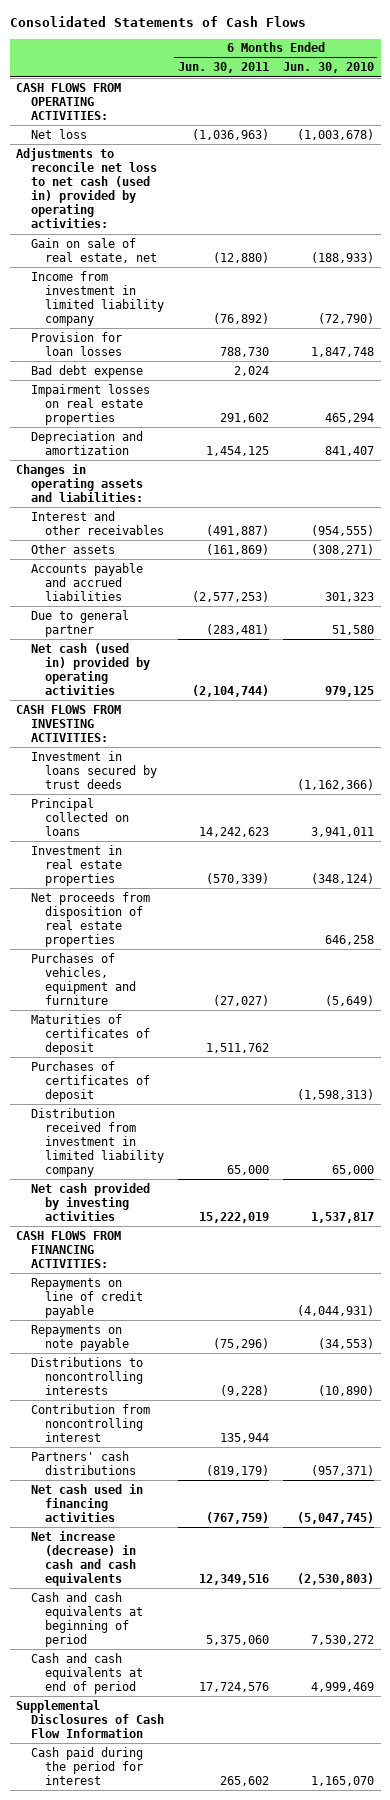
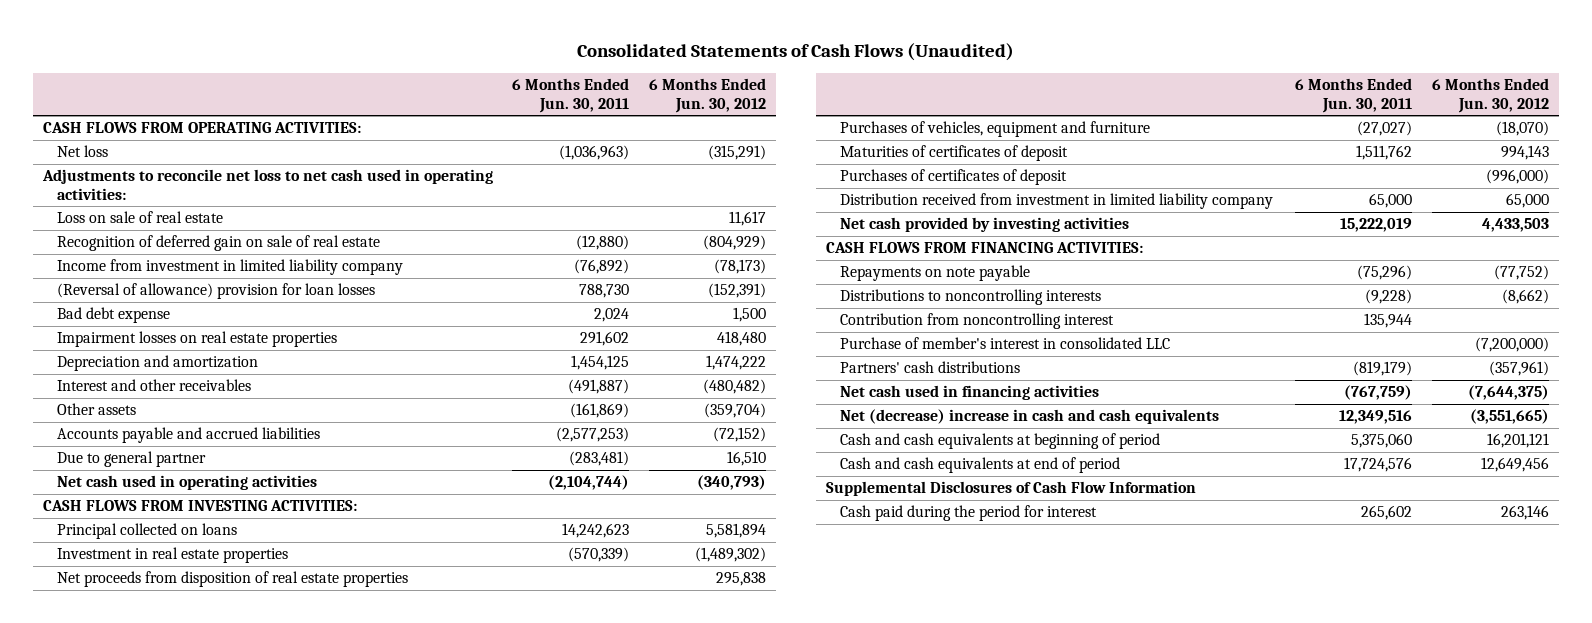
- Consolidated Statements of Cash Flows
+ Consolidated Statements of Cash Flows (Unaudited)
- | 6 Months Ended Jun. 30, 2011 | 6 Months Ended Jun. 30, 2010
+ | 6 Months Ended Jun. 30, 2011 | 6 Months Ended Jun. 30, 2012
- Adjustments to reconcile net loss to net cash (used in) provided by operating activities:
- Gain on sale of real estate, net | (12,880) | (188,933)
+ Adjustments to reconcile net loss to net cash used in operating activities:
+ Loss on sale of real estate | | 11,617
+ Recognition of deferred gain on sale of real estate | (12,880) | (804,929)
- Provision for loan losses | 788,730 | 1,847,748
+ (Reversal of allowance) provision for loan losses | 788,730 | (152,391)
- Changes in operating assets and liabilities:
- Net cash (used in) provided by operating activities | (2,104,744) | 979,125
+ Net cash used in operating activities | (2,104,744) | (340,793)
- Investment in loans secured by trust deeds | | (1,162,366)
- Repayments on line of credit payable | | (4,044,931)
+ Purchase of member's interest in consolidated LLC | | (7,200,000)
- Net increase (decrease) in cash and cash equivalents | 12,349,516 | (2,530,803)
+ Net (decrease) increase in cash and cash equivalents | 12,349,516 | (3,551,665)

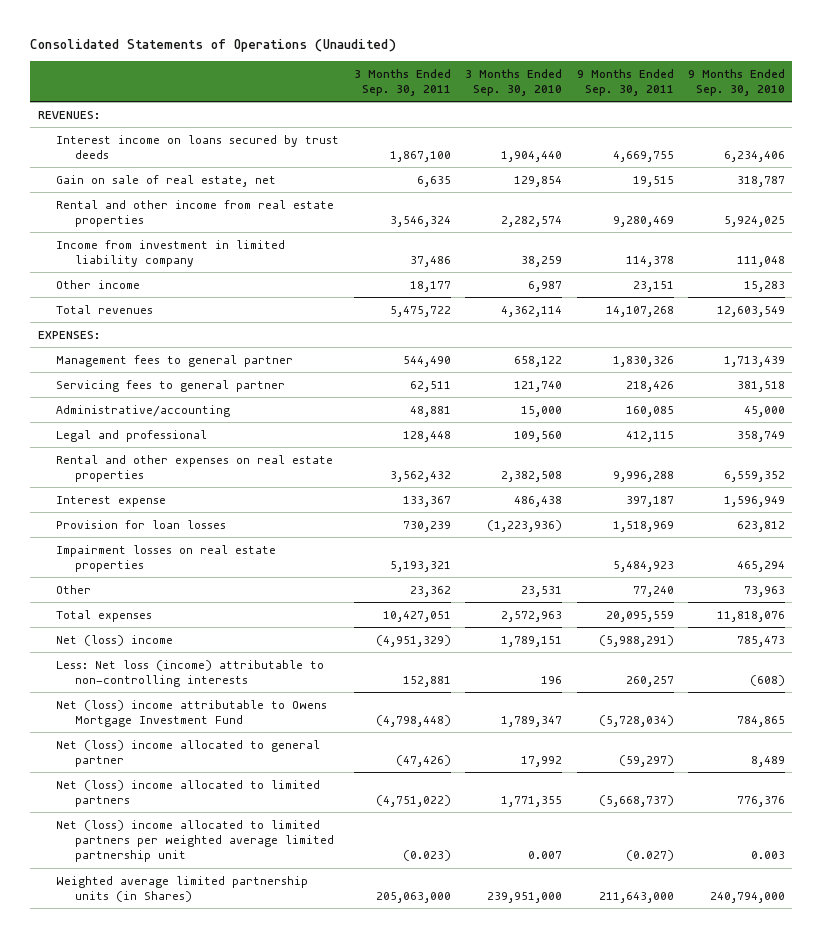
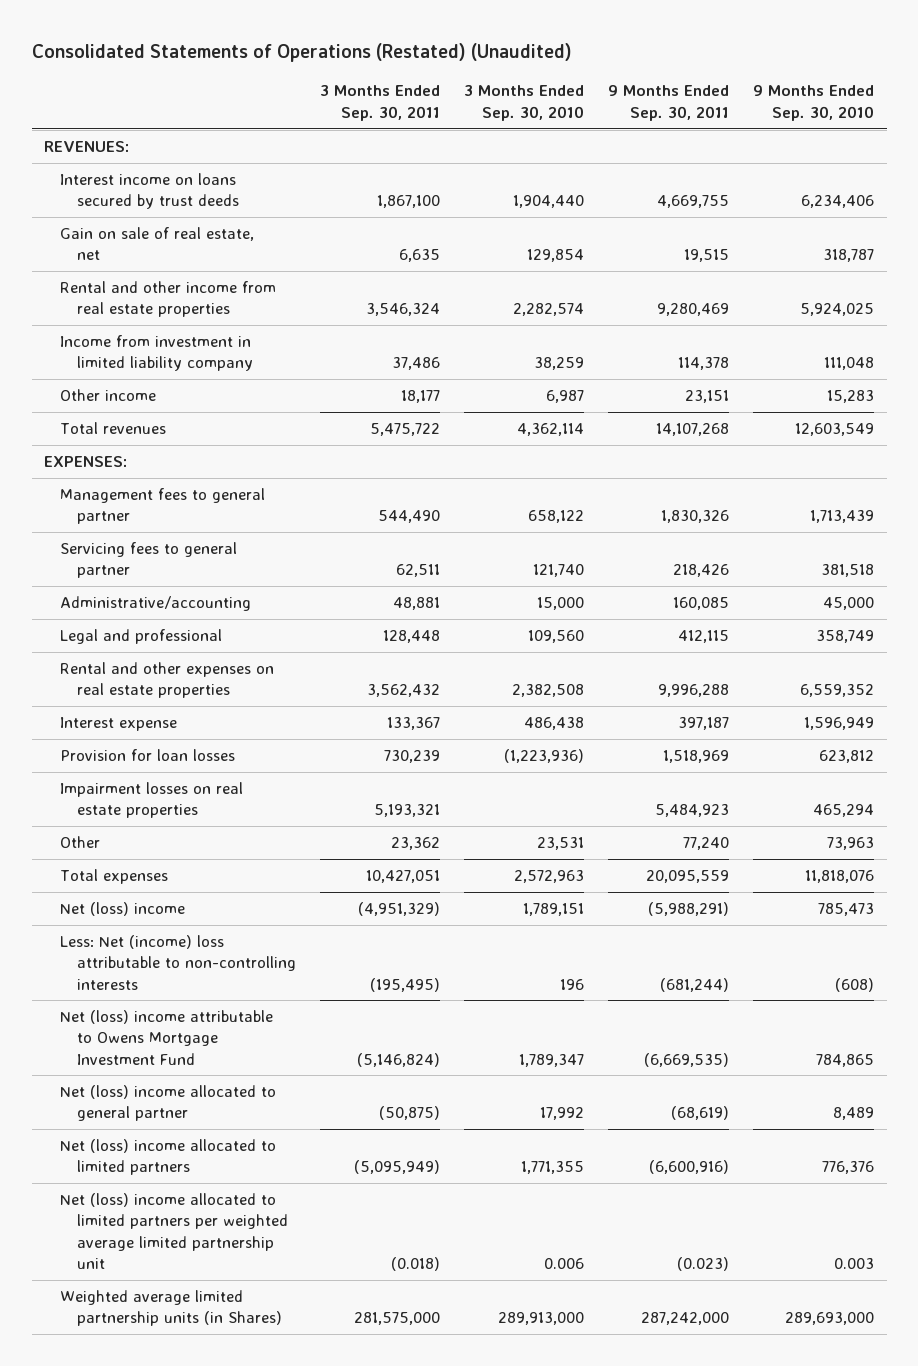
- Consolidated Statements of Operations (Unaudited)
+ Consolidated Statements of Operations (Restated) (Unaudited)
- Less: Net loss (income) attributable to non-controlling interests | 152,881 | 196 | 260,257 | (608)
- Net (loss) income attributable to Owens Mortgage Investment Fund | (4,798,448) | 1,789,347 | (5,728,034) | 784,865
- Net (loss) income allocated to general partner | (47,426) | 17,992 | (59,297) | 8,489
- Net (loss) income allocated to limited partners | (4,751,022) | 1,771,355 | (5,668,737) | 776,376
- Net (loss) income allocated to limited partners per weighted average limited partnership unit | (0.023) | 0.007 | (0.027) | 0.003
- Weighted average limited partnership units (in Shares) | 205,063,000 | 239,951,000 | 211,643,000 | 240,794,000
+ Less: Net (income) loss attributable to non-controlling interests | (195,495) | 196 | (681,244) | (608)
+ Net (loss) income attributable to Owens Mortgage Investment Fund | (5,146,824) | 1,789,347 | (6,669,535) | 784,865
+ Net (loss) income allocated to general partner | (50,875) | 17,992 | (68,619) | 8,489
+ Net (loss) income allocated to limited partners | (5,095,949) | 1,771,355 | (6,600,916) | 776,376
+ Net (loss) income allocated to limited partners per weighted average limited partnership unit | (0.018) | 0.006 | (0.023) | 0.003
+ Weighted average limited partnership units (in Shares) | 281,575,000 | 289,913,000 | 287,242,000 | 289,693,000

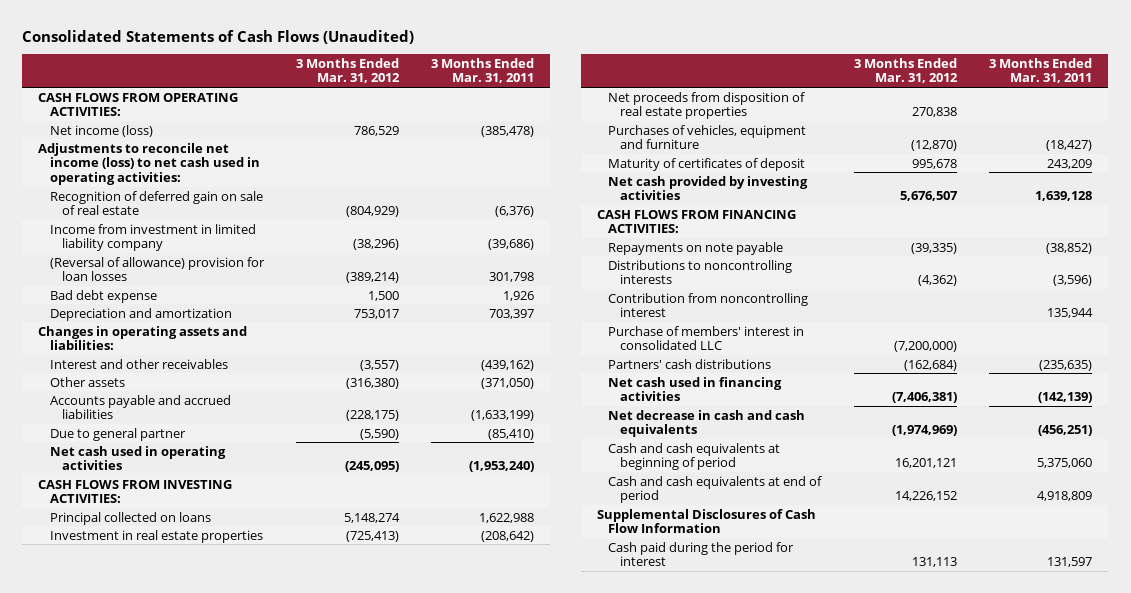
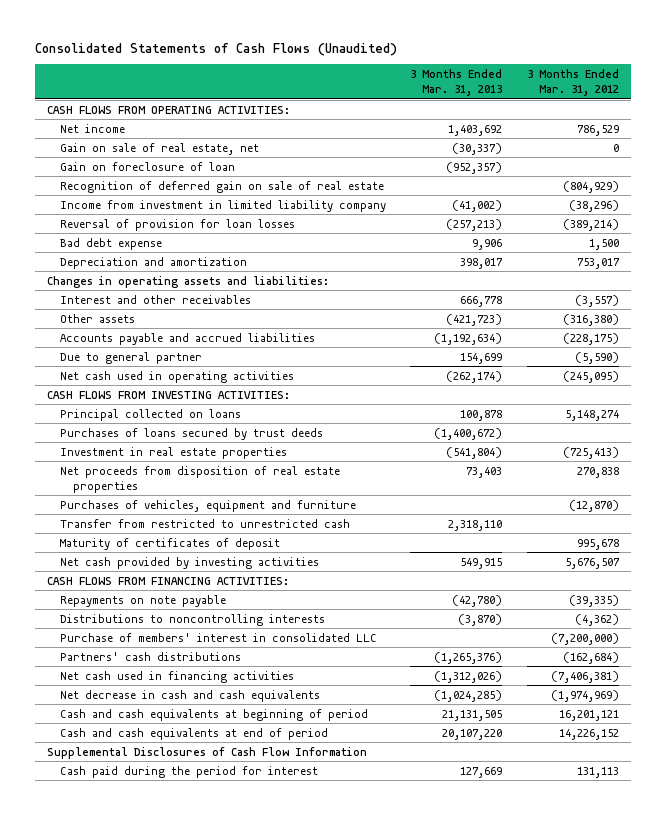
- | 3 Months Ended Mar. 31, 2012 | 3 Months Ended Mar. 31, 2011
+ | 3 Months Ended Mar. 31, 2013 | 3 Months Ended Mar. 31, 2012
- Net income (loss) | 786,529 | (385,478)
- Adjustments to reconcile net income (loss) to net cash used in operating activities:
+ Net income | 1,403,692 | 786,529
+ Gain on sale of real estate, net | (30,337) | 0
+ Gain on foreclosure of loan | (952,357) |
- (Reversal of allowance) provision for loan losses | (389,214) | 301,798
+ Reversal of provision for loan losses | (257,213) | (389,214)
+ Purchases of loans secured by trust deeds | (1,400,672) |
+ Transfer from restricted to unrestricted cash | 2,318,110 |
- Contribution from noncontrolling interest | | 135,944

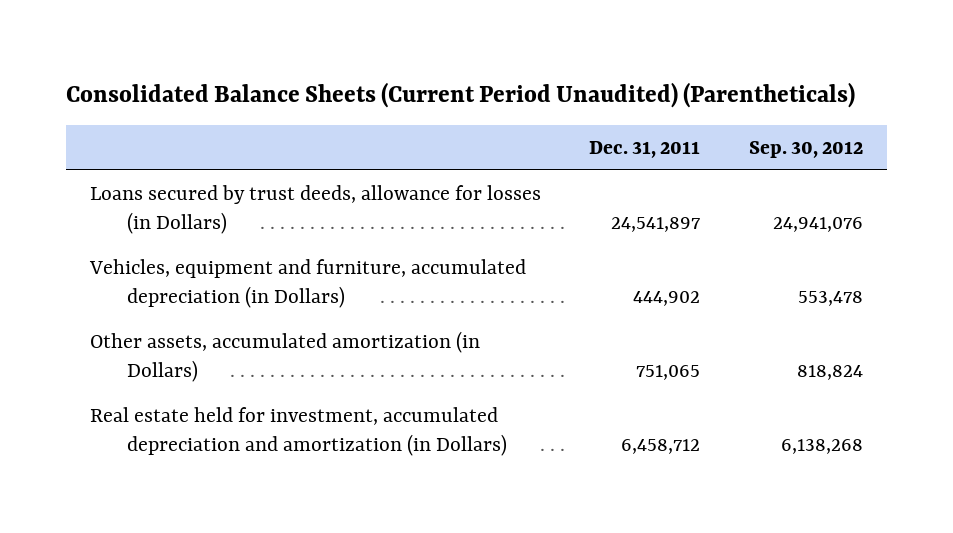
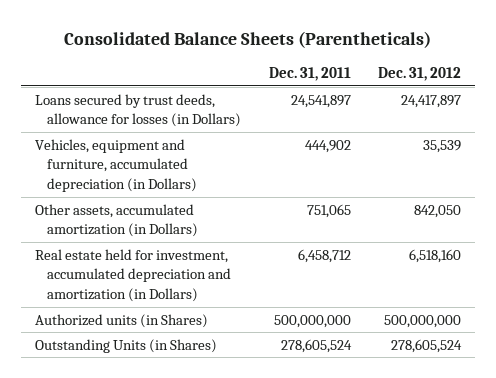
- Consolidated Balance Sheets (Current Period Unaudited) (Parentheticals)
+ Consolidated Balance Sheets (Parentheticals)
- | Dec. 31, 2011 | Sep. 30, 2012
+ | Dec. 31, 2011 | Dec. 31, 2012
+ Authorized units (in Shares) | 500,000,000 | 500,000,000
+ Outstanding Units (in Shares) | 278,605,524 | 278,605,524

